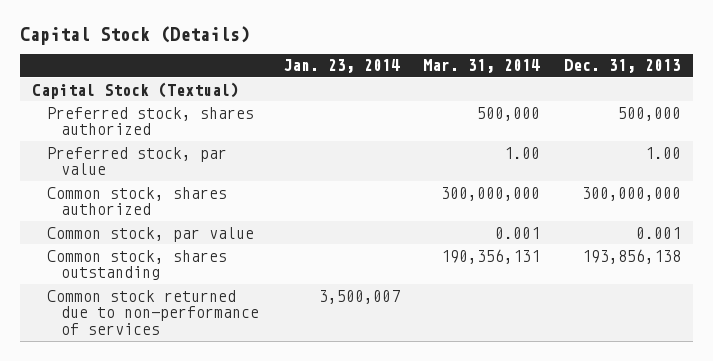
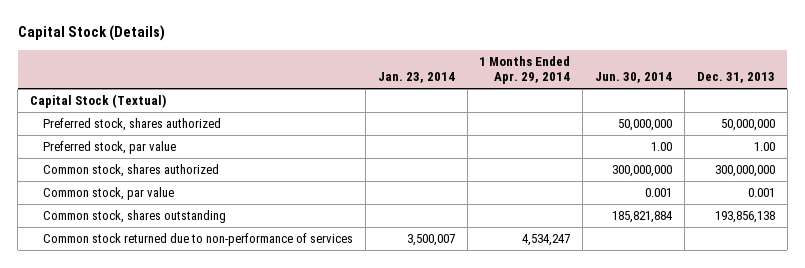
- | Jan. 23, 2014 | Mar. 31, 2014 | Dec. 31, 2013
+ | Jan. 23, 2014 | 1 Months Ended Apr. 29, 2014 | Jun. 30, 2014 | Dec. 31, 2013
- Preferred stock, shares authorized | | 500,000 | 500,000
+ Preferred stock, shares authorized | | | 50,000,000 | 50,000,000

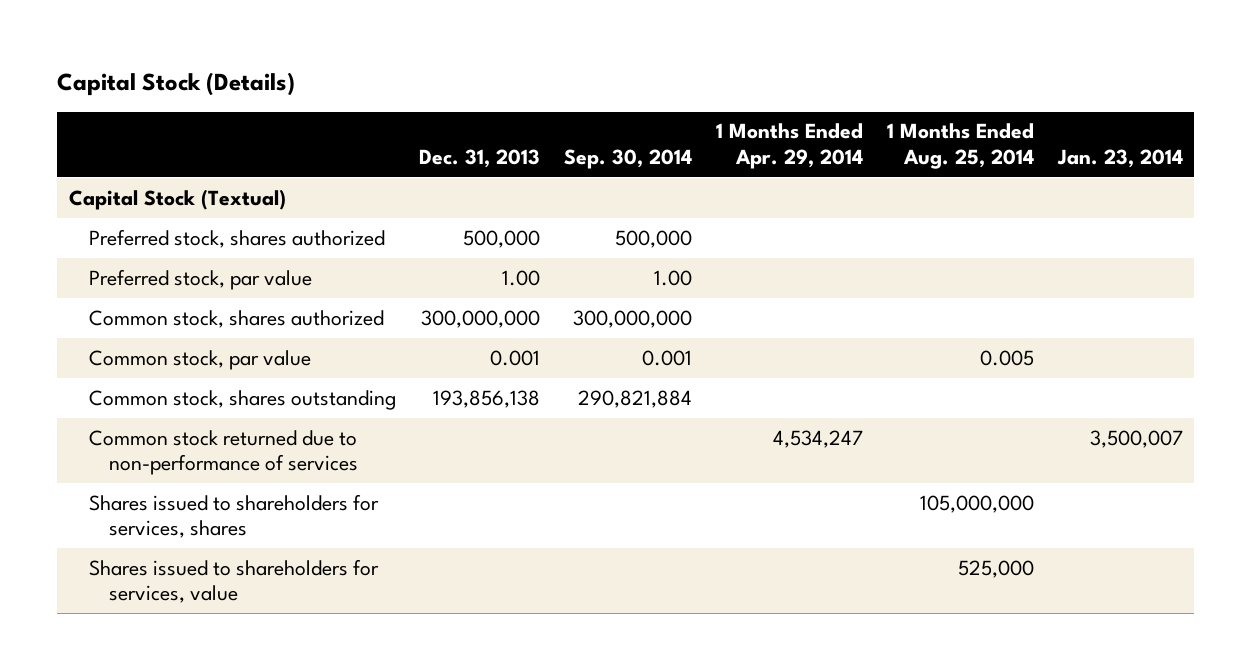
- | Jan. 23, 2014 | 1 Months Ended Apr. 29, 2014 | Jun. 30, 2014 | Dec. 31, 2013
+ | Dec. 31, 2013 | Sep. 30, 2014 | 1 Months Ended Apr. 29, 2014 | 1 Months Ended Aug. 25, 2014 | Jan. 23, 2014
- Preferred stock, shares authorized | | | 50,000,000 | 50,000,000
+ Preferred stock, shares authorized | 500,000 | 500,000 | | |
+ Shares issued to shareholders for services, shares | | | | 105,000,000 |
+ Shares issued to shareholders for services, value | | | | 525,000 |

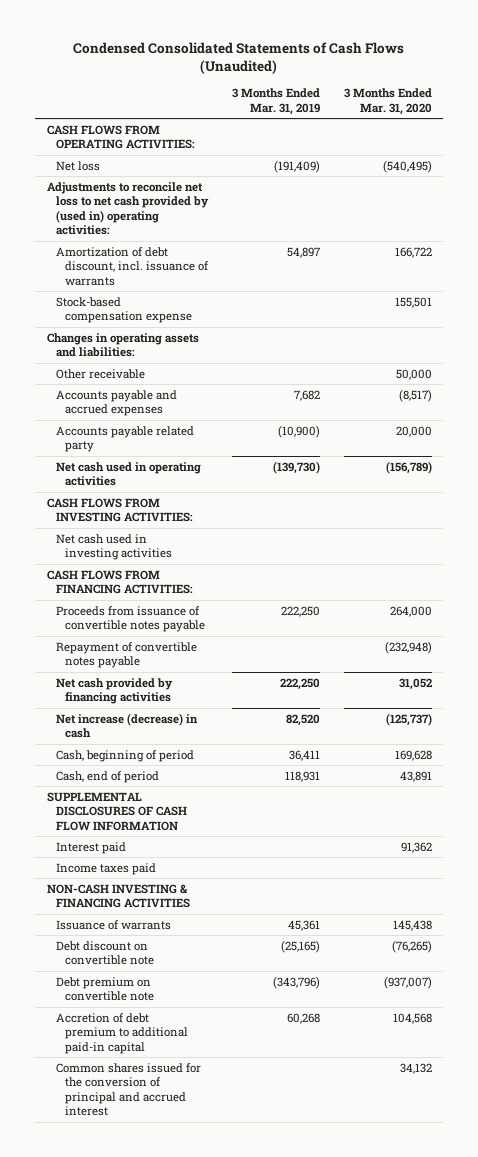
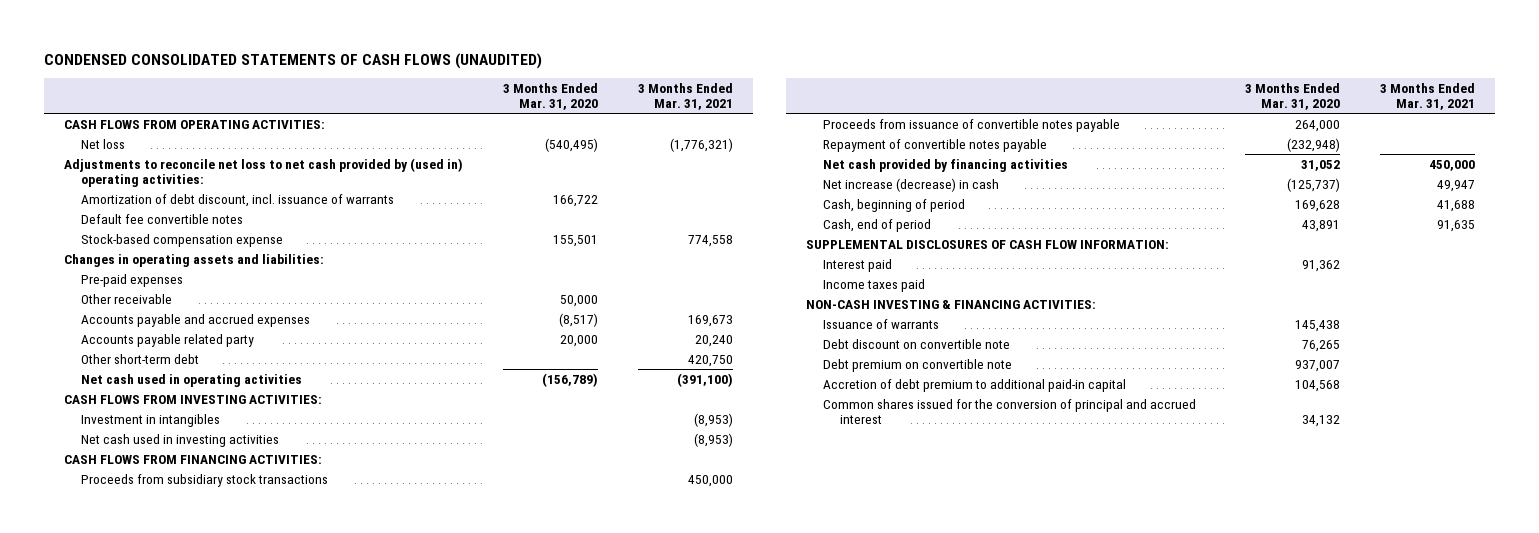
- Condensed Consolidated Statements of Cash Flows (Unaudited)
+ CONDENSED CONSOLIDATED STATEMENTS OF CASH FLOWS (UNAUDITED)
- | 3 Months Ended Mar. 31, 2019 | 3 Months Ended Mar. 31, 2020
+ | 3 Months Ended Mar. 31, 2020 | 3 Months Ended Mar. 31, 2021
+ Default fee convertible notes
+ Pre-paid expenses
+ Other short-term debt | | 420,750
+ Investment in intangibles | | (8,953)
+ Proceeds from subsidiary stock transactions | | 450,000
- SUPPLEMENTAL DISCLOSURES OF CASH FLOW INFORMATION
+ SUPPLEMENTAL DISCLOSURES OF CASH FLOW INFORMATION:
- NON-CASH INVESTING & FINANCING ACTIVITIES
+ NON-CASH INVESTING & FINANCING ACTIVITIES:
- Debt discount on convertible note | (25,165) | (76,265)
- Debt premium on convertible note | (343,796) | (937,007)
+ Debt discount on convertible note | 76,265 |
+ Debt premium on convertible note | 937,007 |

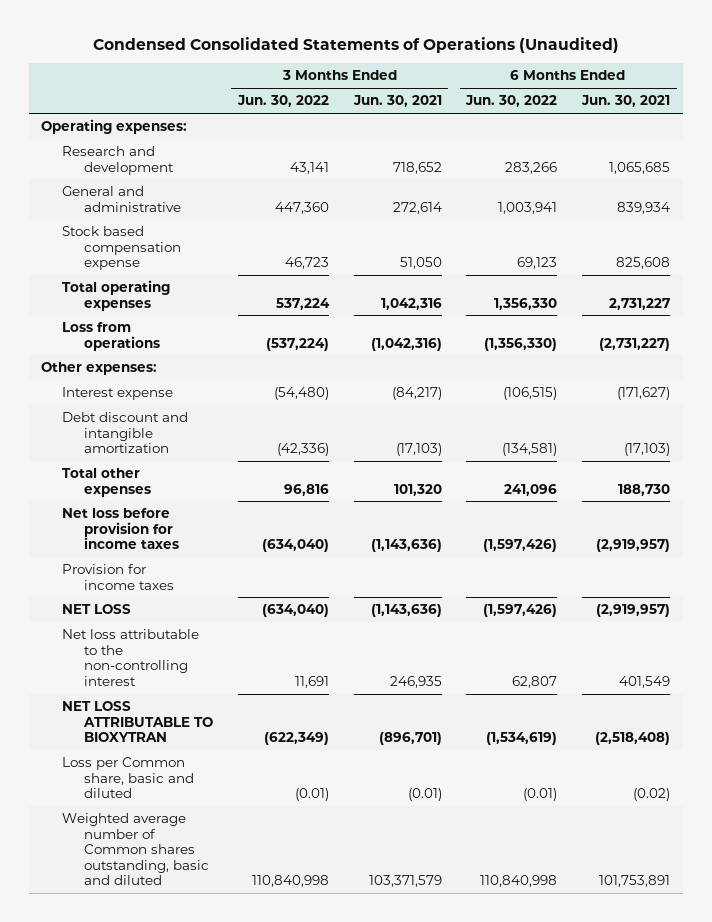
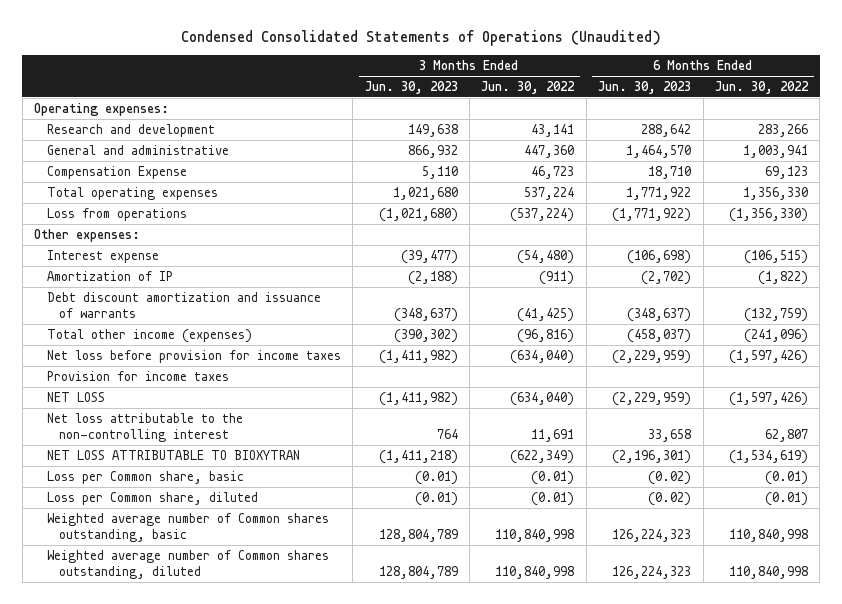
- | 3 Months Ended Jun. 30, 2022 | 3 Months Ended Jun. 30, 2021 | 6 Months Ended Jun. 30, 2022 | 6 Months Ended Jun. 30, 2021
+ | 3 Months Ended Jun. 30, 2023 | 3 Months Ended Jun. 30, 2022 | 6 Months Ended Jun. 30, 2023 | 6 Months Ended Jun. 30, 2022
- Stock based compensation expense | 46,723 | 51,050 | 69,123 | 825,608
+ Compensation Expense | 5,110 | 46,723 | 18,710 | 69,123
- Debt discount and intangible amortization | (42,336) | (17,103) | (134,581) | (17,103)
- Total other expenses | 96,816 | 101,320 | 241,096 | 188,730
+ Amortization of IP | (2,188) | (911) | (2,702) | (1,822)
+ Debt discount amortization and issuance of warrants | (348,637) | (41,425) | (348,637) | (132,759)
+ Total other income (expenses) | (390,302) | (96,816) | (458,037) | (241,096)
- Loss per Common share, basic and diluted | (0.01) | (0.01) | (0.01) | (0.02)
- Weighted average number of Common shares outstanding, basic and diluted | 110,840,998 | 103,371,579 | 110,840,998 | 101,753,891
+ Loss per Common share, basic | (0.01) | (0.01) | (0.02) | (0.01)
+ Loss per Common share, diluted | (0.01) | (0.01) | (0.02) | (0.01)
+ Weighted average number of Common shares outstanding, basic | 128,804,789 | 110,840,998 | 126,224,323 | 110,840,998
+ Weighted average number of Common shares outstanding, diluted | 128,804,789 | 110,840,998 | 126,224,323 | 110,840,998

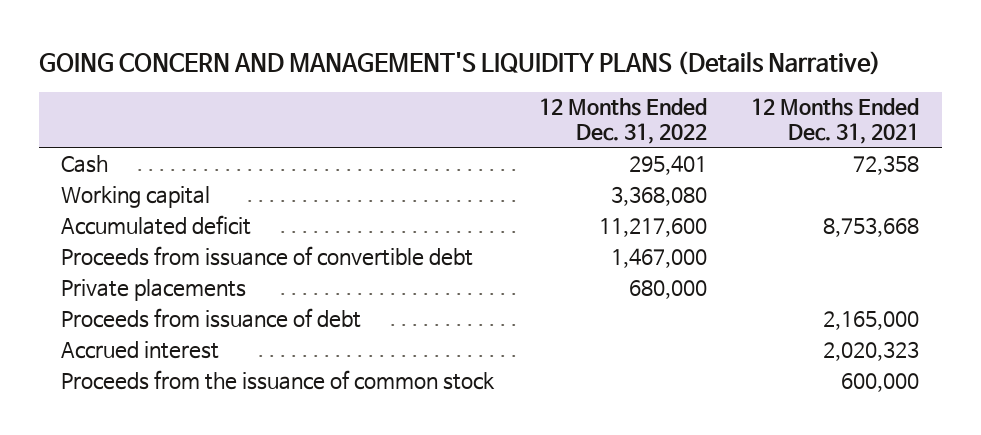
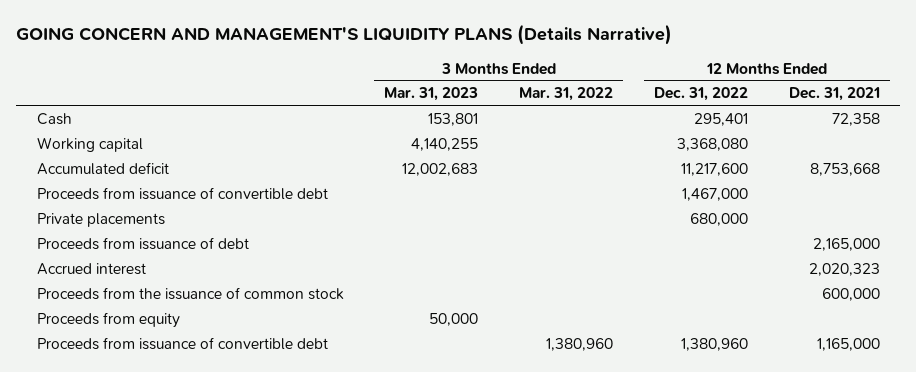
- | 12 Months Ended Dec. 31, 2022 | 12 Months Ended Dec. 31, 2021
+ | 3 Months Ended Mar. 31, 2023 | 3 Months Ended Mar. 31, 2022 | 12 Months Ended Dec. 31, 2022 | 12 Months Ended Dec. 31, 2021
+ Proceeds from equity | 50,000 | | |
+ Proceeds from issuance of convertible debt | | 1,380,960 | 1,380,960 | 1,165,000

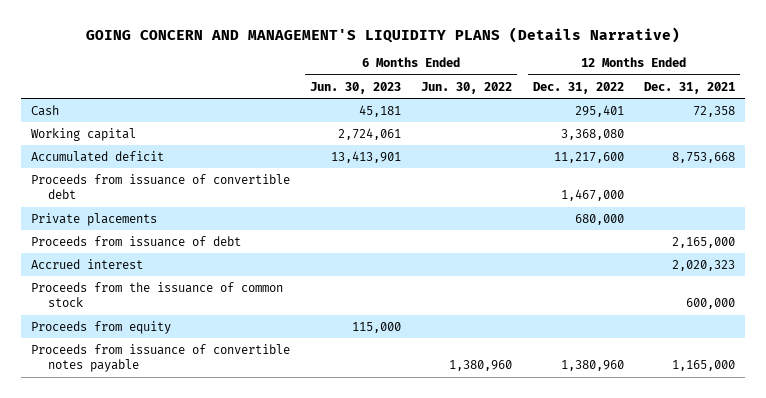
- | 3 Months Ended Mar. 31, 2023 | 3 Months Ended Mar. 31, 2022 | 12 Months Ended Dec. 31, 2022 | 12 Months Ended Dec. 31, 2021
+ | 6 Months Ended Jun. 30, 2023 | 6 Months Ended Jun. 30, 2022 | 12 Months Ended Dec. 31, 2022 | 12 Months Ended Dec. 31, 2021
- Proceeds from issuance of convertible debt | | 1,380,960 | 1,380,960 | 1,165,000
+ Proceeds from issuance of convertible notes payable | | 1,380,960 | 1,380,960 | 1,165,000

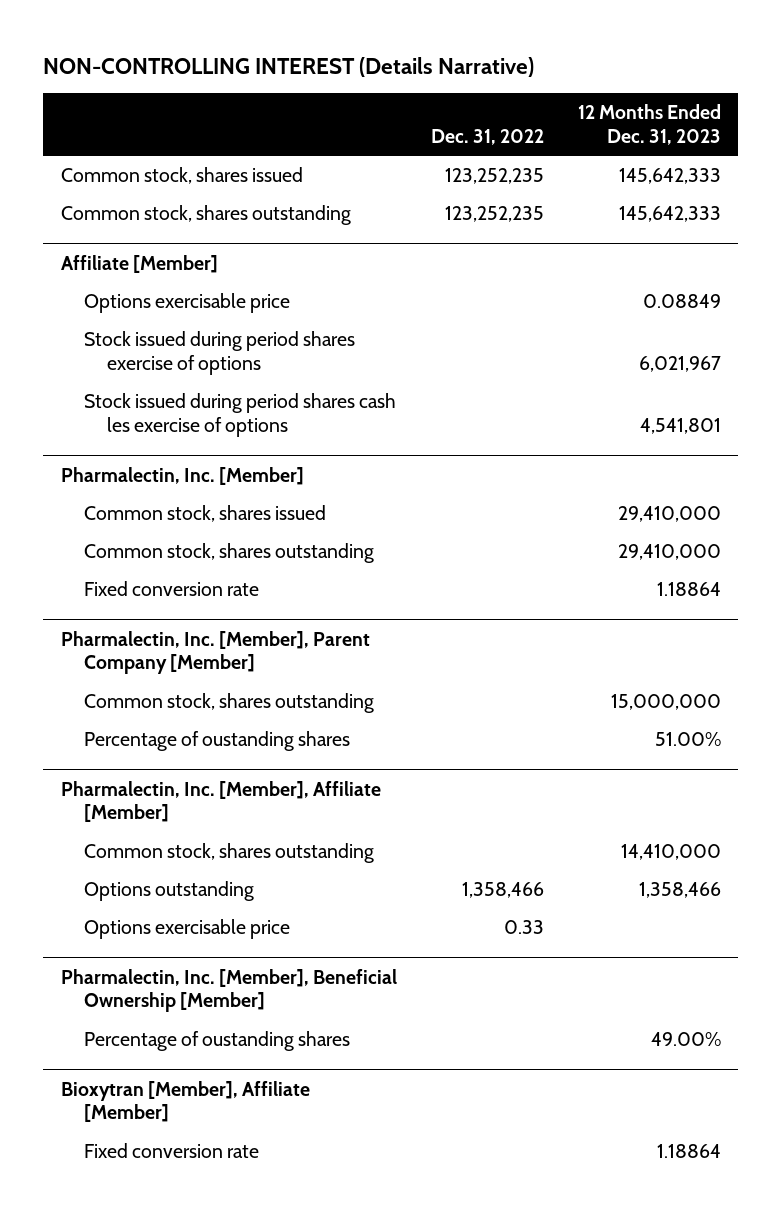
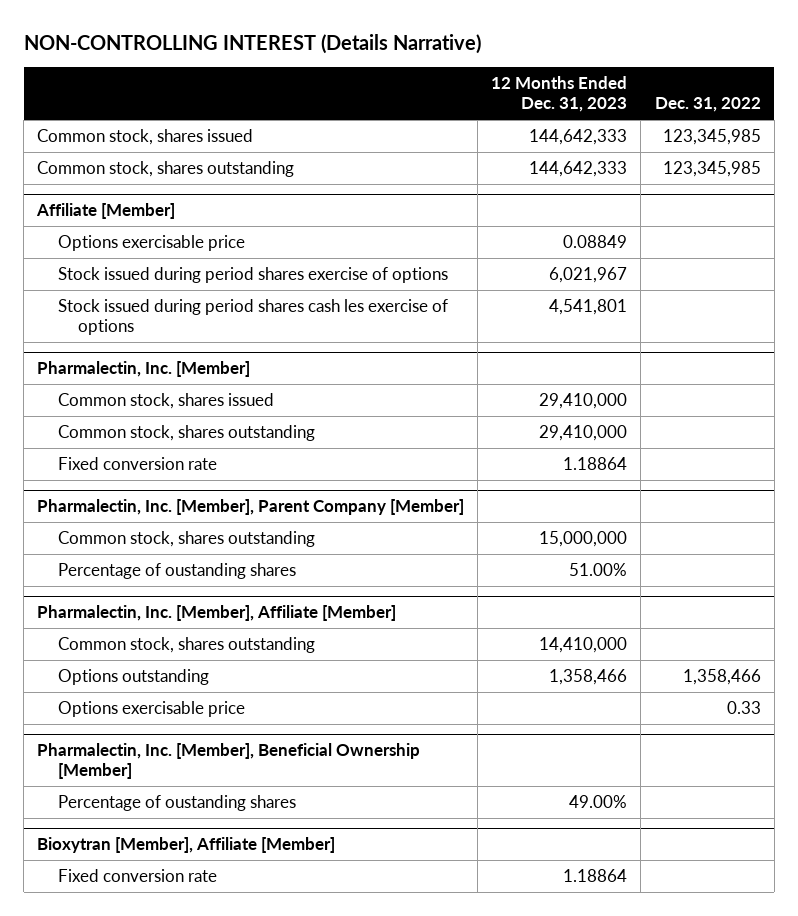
- | Dec. 31, 2022 | 12 Months Ended Dec. 31, 2023
+ | 12 Months Ended Dec. 31, 2023 | Dec. 31, 2022
- Common stock, shares issued | 123,252,235 | 145,642,333
- Common stock, shares outstanding | 123,252,235 | 145,642,333
+ Common stock, shares issued | 144,642,333 | 123,345,985
+ Common stock, shares outstanding | 144,642,333 | 123,345,985

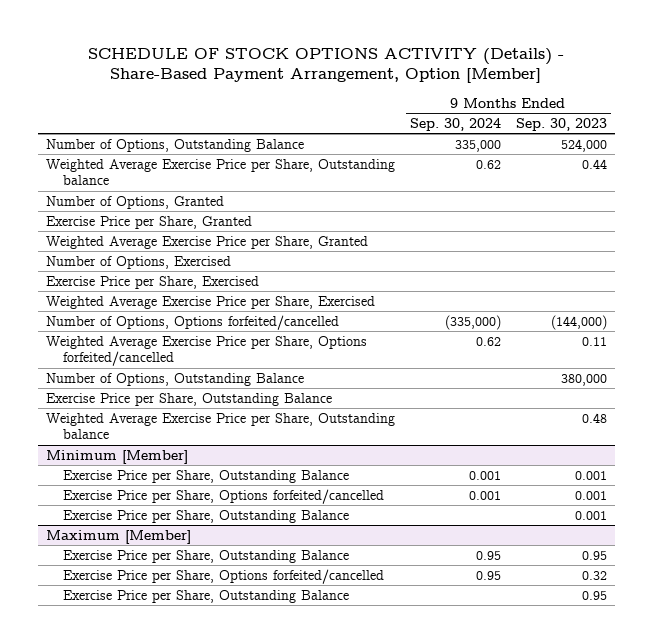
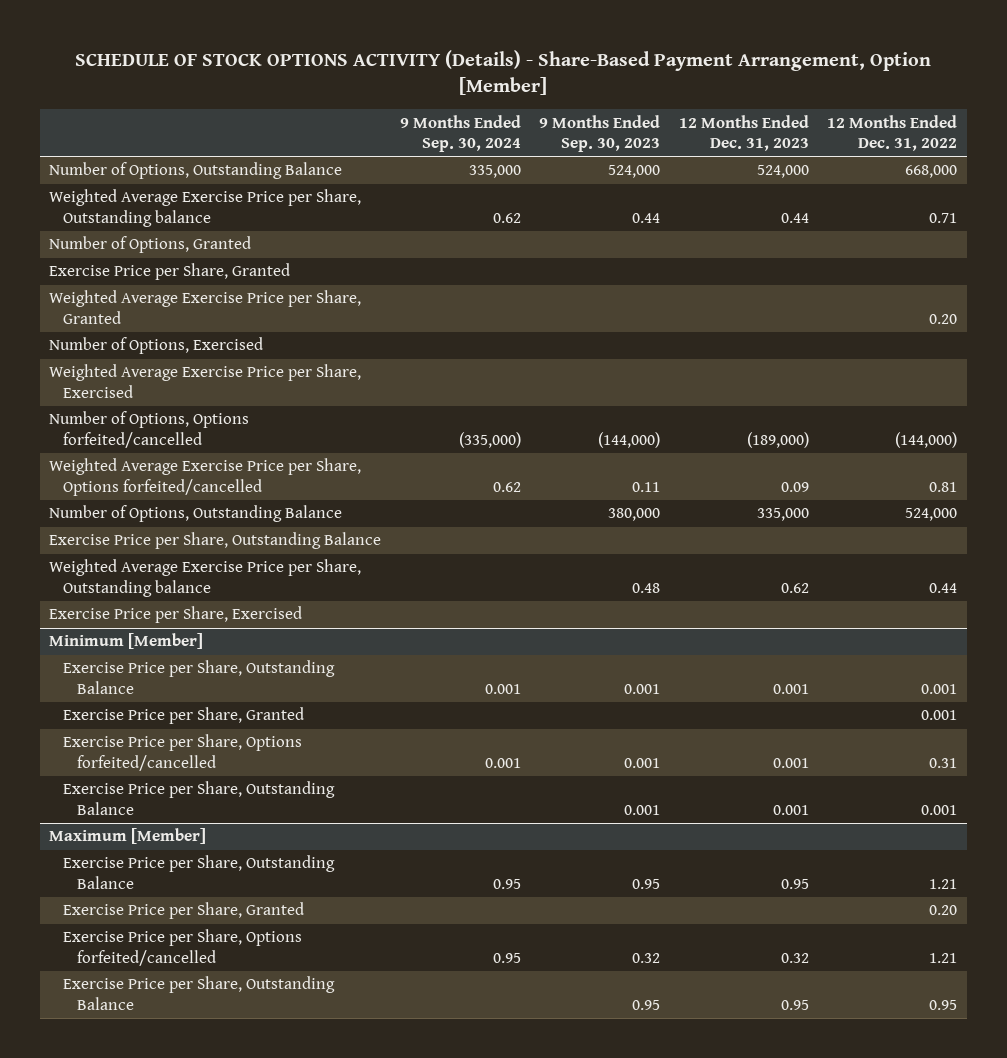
- | 9 Months Ended Sep. 30, 2024 | 9 Months Ended Sep. 30, 2023
+ | 9 Months Ended Sep. 30, 2024 | 9 Months Ended Sep. 30, 2023 | 12 Months Ended Dec. 31, 2023 | 12 Months Ended Dec. 31, 2022
moved down: Exercise Price per Share, Exercised
@ Minimum [Member]
+ Exercise Price per Share, Granted | | | | 0.001
@ Maximum [Member]
+ Exercise Price per Share, Granted | | | | 0.20

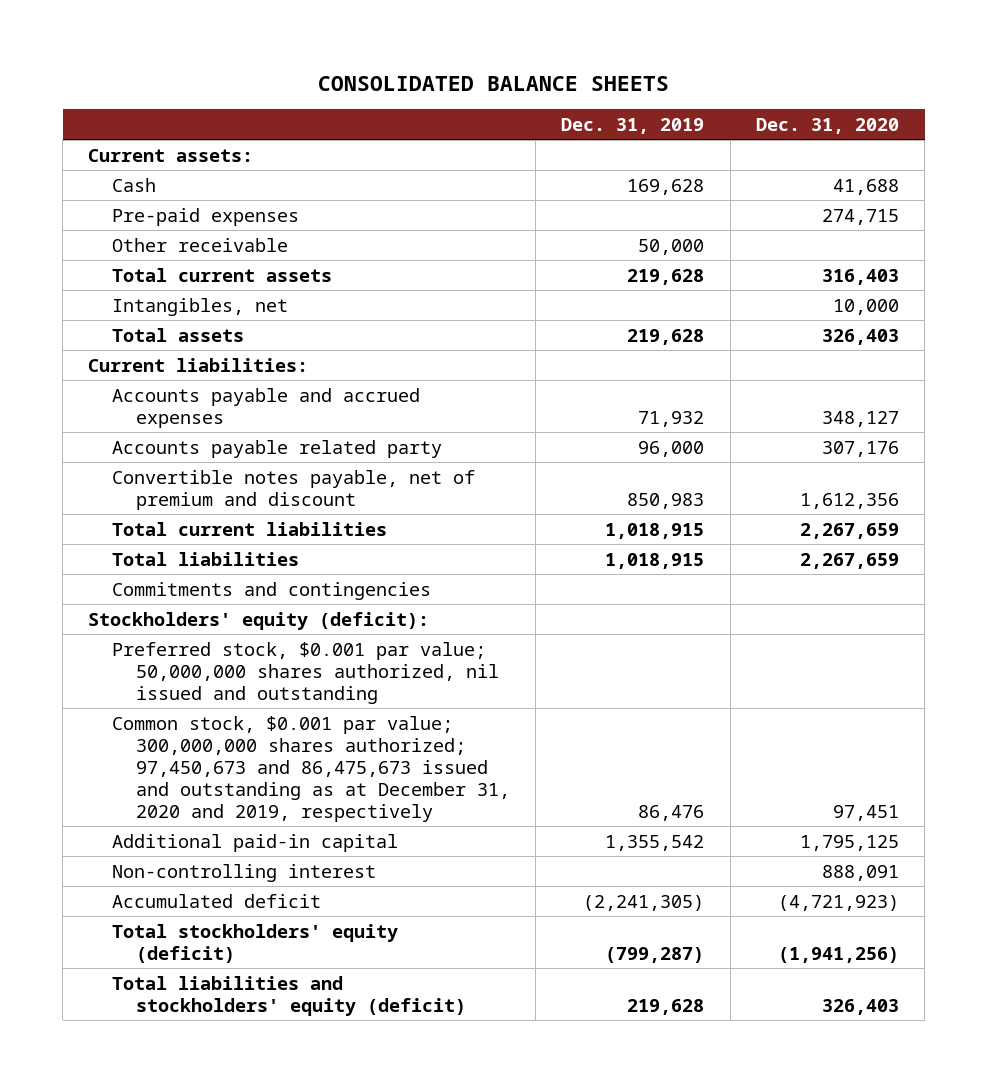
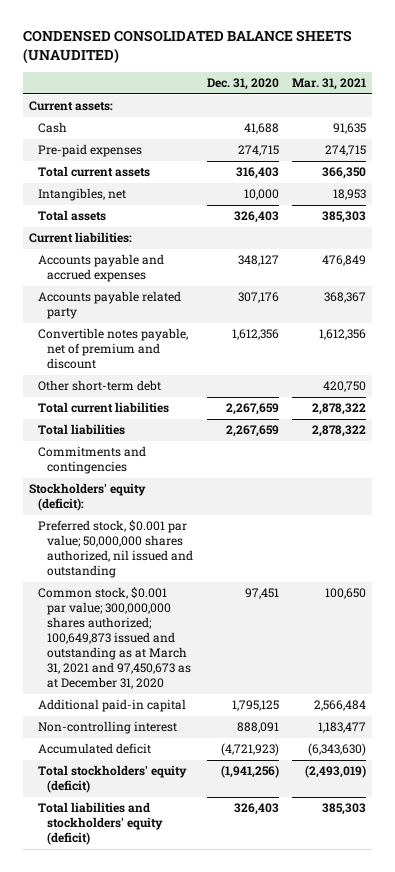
- CONSOLIDATED BALANCE SHEETS
+ CONDENSED CONSOLIDATED BALANCE SHEETS (UNAUDITED)
- | Dec. 31, 2019 | Dec. 31, 2020
+ | Dec. 31, 2020 | Mar. 31, 2021
- Other receivable | 50,000 |
+ Other short-term debt | | 420,750
- Common stock, $0.001 par value; 300,000,000 shares authorized; 97,450,673 and 86,475,673 issued and outstanding as at December 31, 2020 and 2019, respectively | 86,476 | 97,451
+ Common stock, $0.001 par value; 300,000,000 shares authorized; 100,649,873 issued and outstanding as at March 31, 2021 and 97,450,673 as at December 31, 2020 | 97,451 | 100,650

